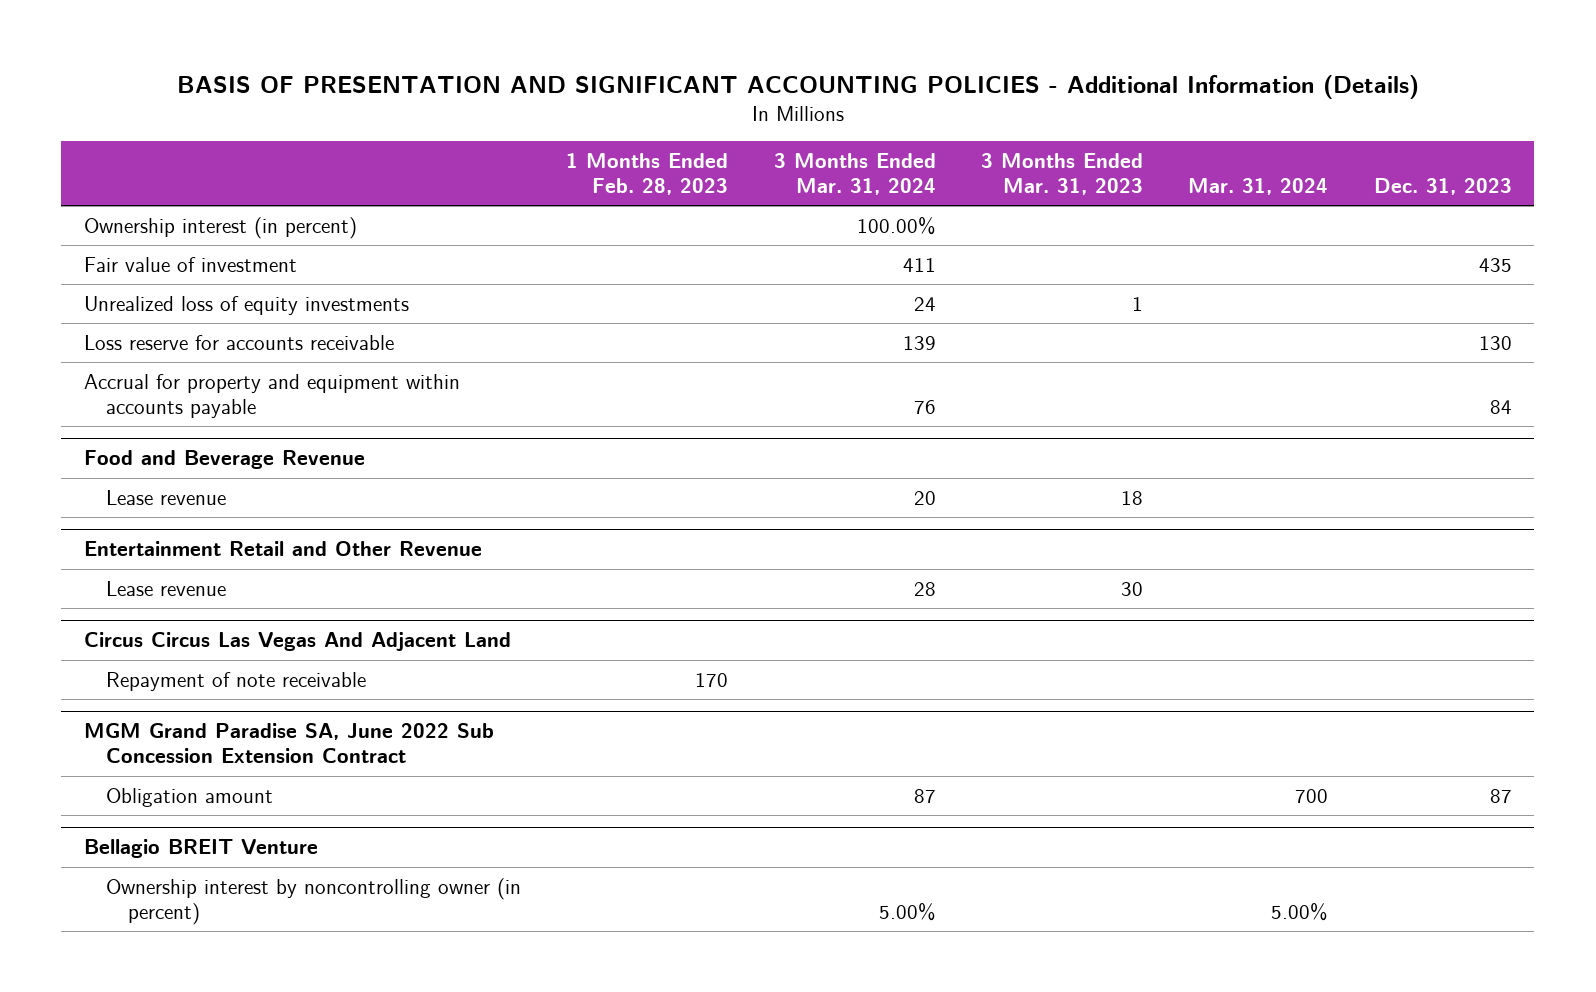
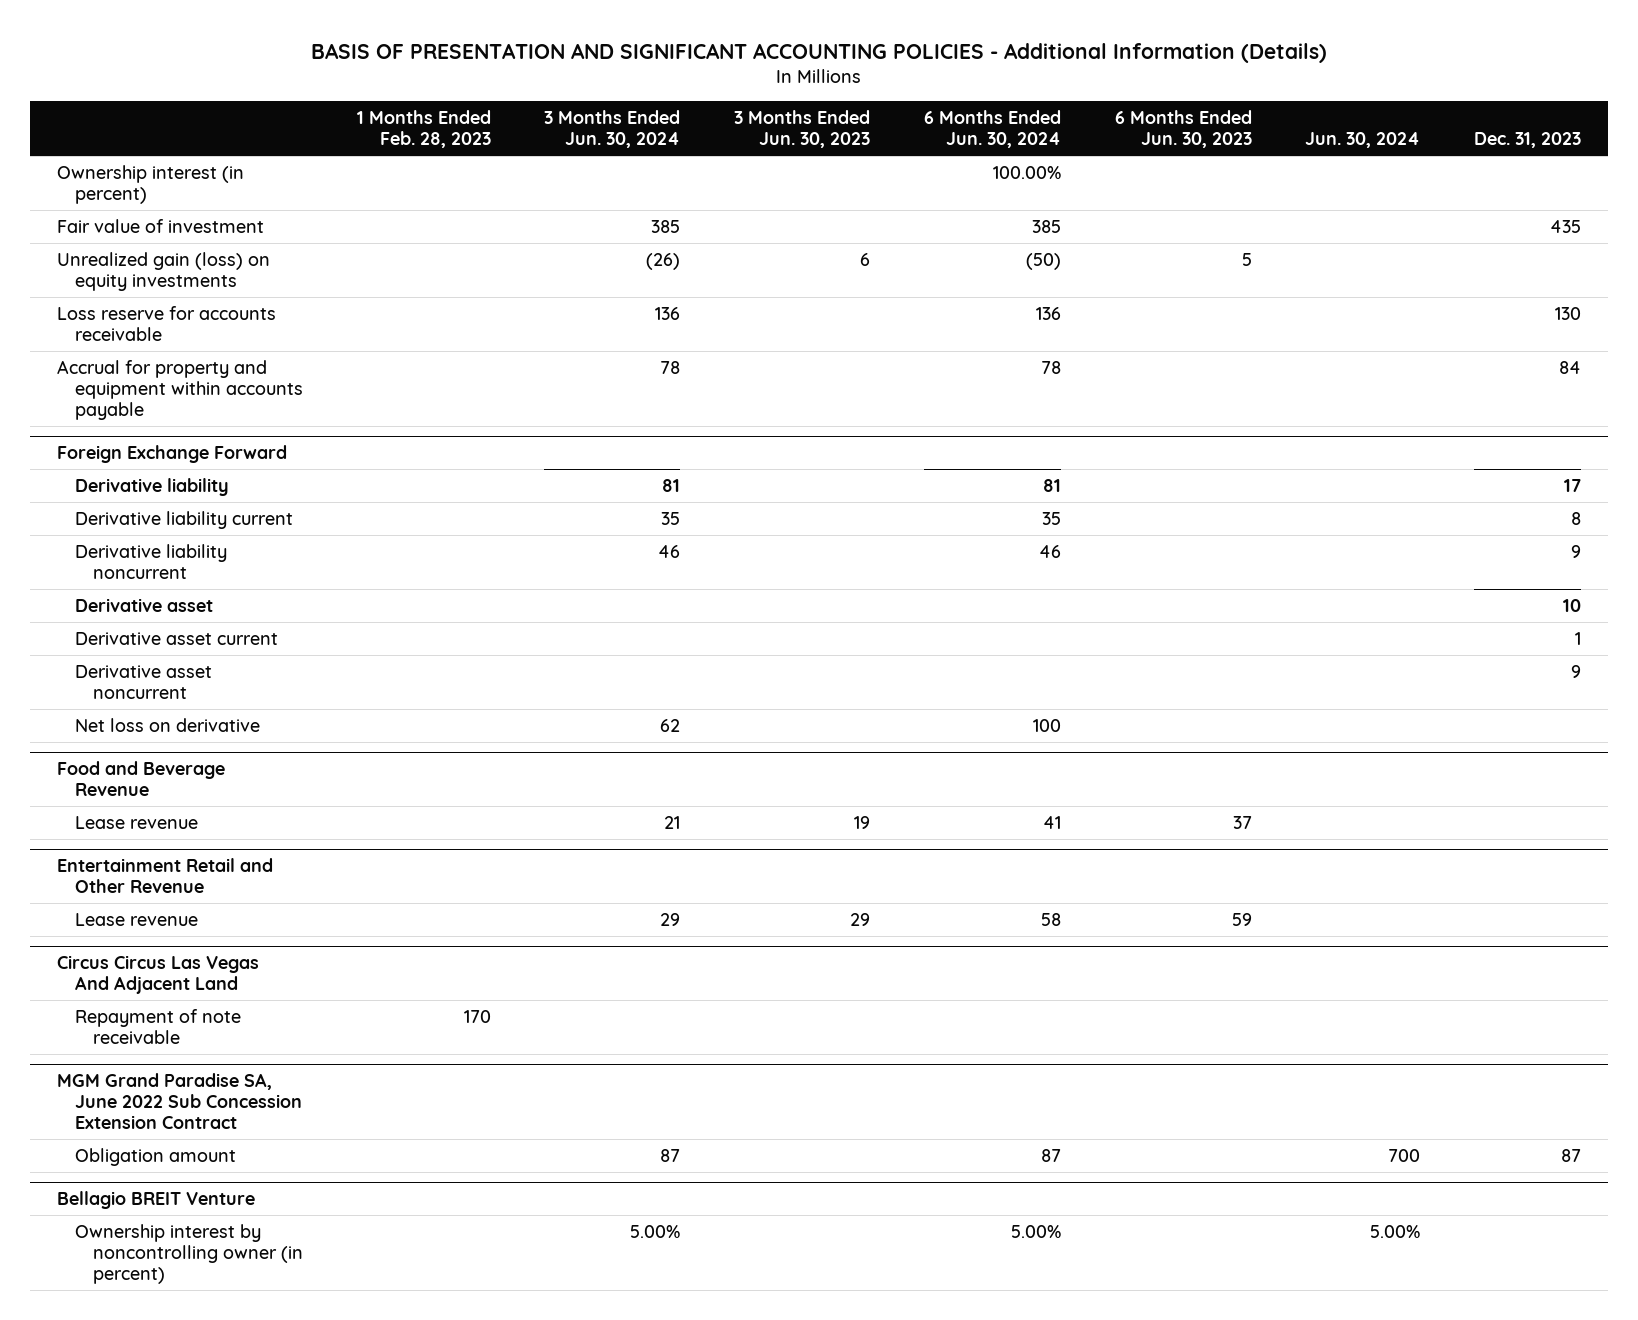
- | 1 Months Ended Feb. 28, 2023 | 3 Months Ended Mar. 31, 2024 | 3 Months Ended Mar. 31, 2023 | Mar. 31, 2024 | Dec. 31, 2023
+ | 1 Months Ended Feb. 28, 2023 | 3 Months Ended Jun. 30, 2024 | 3 Months Ended Jun. 30, 2023 | 6 Months Ended Jun. 30, 2024 | 6 Months Ended Jun. 30, 2023 | Jun. 30, 2024 | Dec. 31, 2023
- Unrealized loss of equity investments | | 24 | 1 | |
+ Unrealized gain (loss) on equity investments | | (26) | 6 | (50) | 5 | |
+ Foreign Exchange Forward
+ Derivative liability | | 81 | | 81 | | | 17
+ Derivative liability current | | 35 | | 35 | | | 8
+ Derivative liability noncurrent | | 46 | | 46 | | | 9
+ Derivative asset | | | | | | | 10
+ Derivative asset current | | | | | | | 1
+ Derivative asset noncurrent | | | | | | | 9
+ Net loss on derivative | | 62 | | 100 | | |

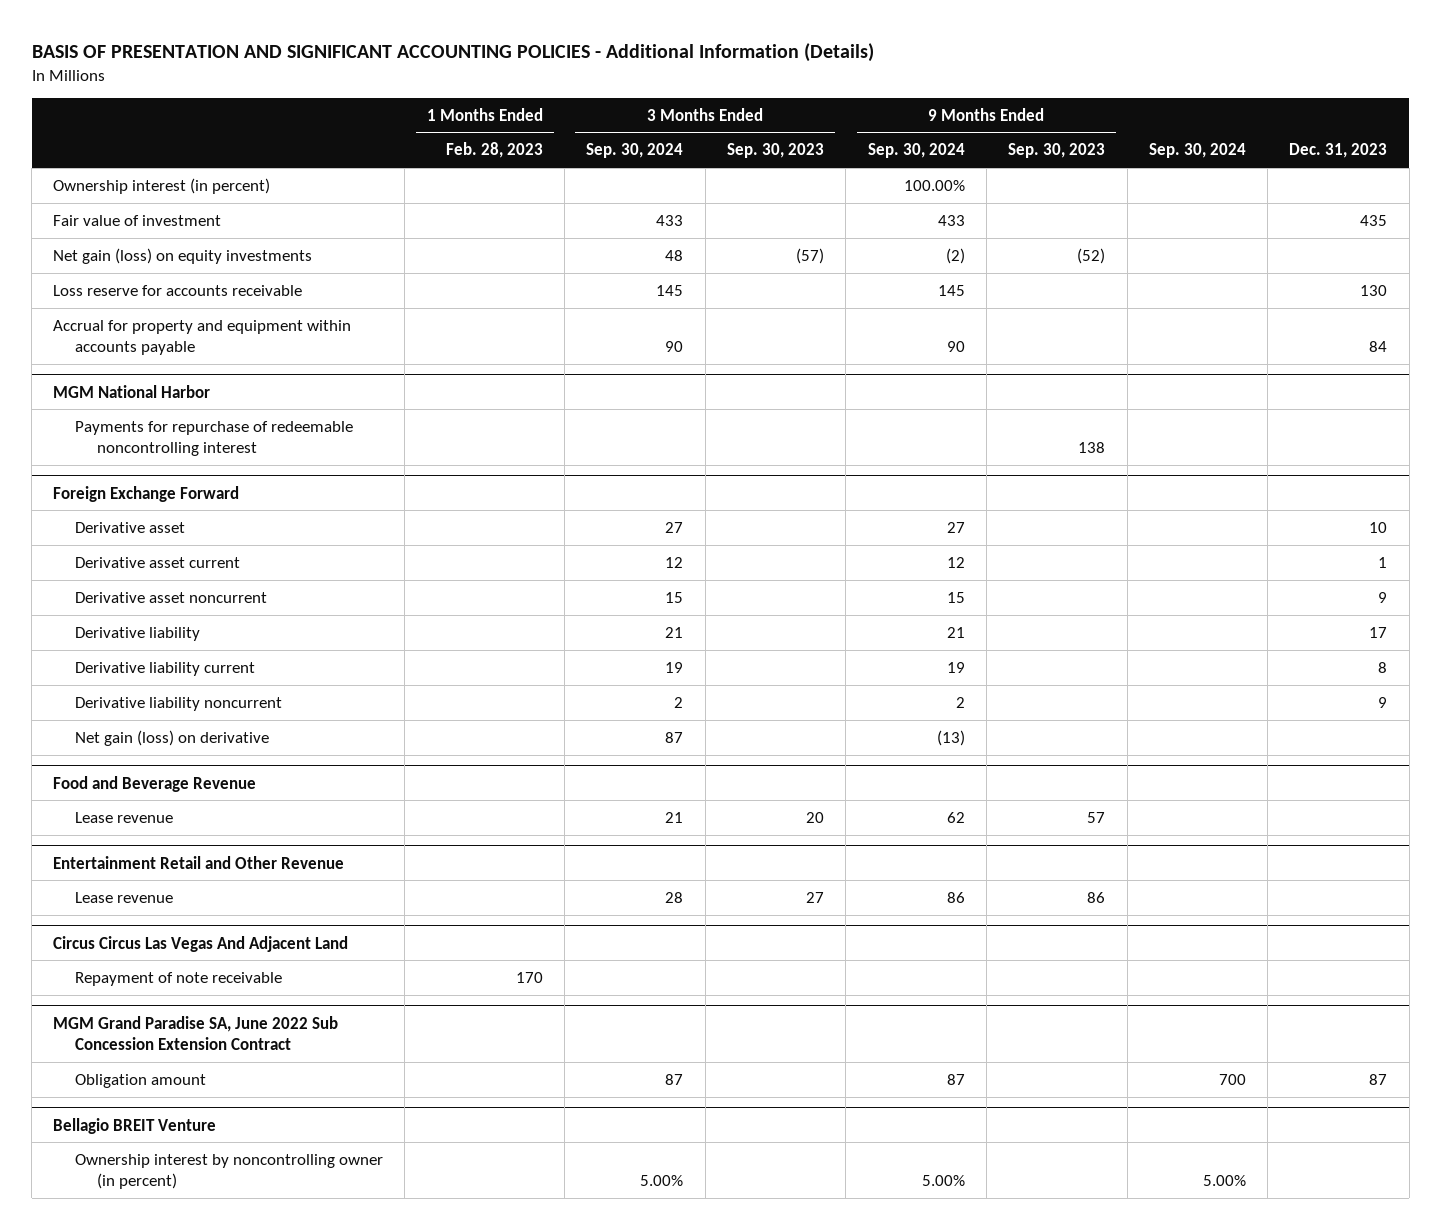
- | 1 Months Ended Feb. 28, 2023 | 3 Months Ended Jun. 30, 2024 | 3 Months Ended Jun. 30, 2023 | 6 Months Ended Jun. 30, 2024 | 6 Months Ended Jun. 30, 2023 | Jun. 30, 2024 | Dec. 31, 2023
+ | 1 Months Ended Feb. 28, 2023 | 3 Months Ended Sep. 30, 2024 | 3 Months Ended Sep. 30, 2023 | 9 Months Ended Sep. 30, 2024 | 9 Months Ended Sep. 30, 2023 | Sep. 30, 2024 | Dec. 31, 2023
- Unrealized gain (loss) on equity investments | | (26) | 6 | (50) | 5 | |
+ Net gain (loss) on equity investments | | 48 | (57) | (2) | (52) | |
+ MGM National Harbor
+ Payments for repurchase of redeemable noncontrolling interest | | | | | 138 | |
@ Foreign Exchange Forward
- Net loss on derivative | | 62 | | 100 | | |
moved down: Derivative liability | | 21 | | 21 | | | 17
moved down: Derivative liability current | | 19 | | 19 | | | 8
moved down: Derivative liability noncurrent | | 2 | | 2 | | | 9
+ Net gain (loss) on derivative | | 87 | | (13) | | |

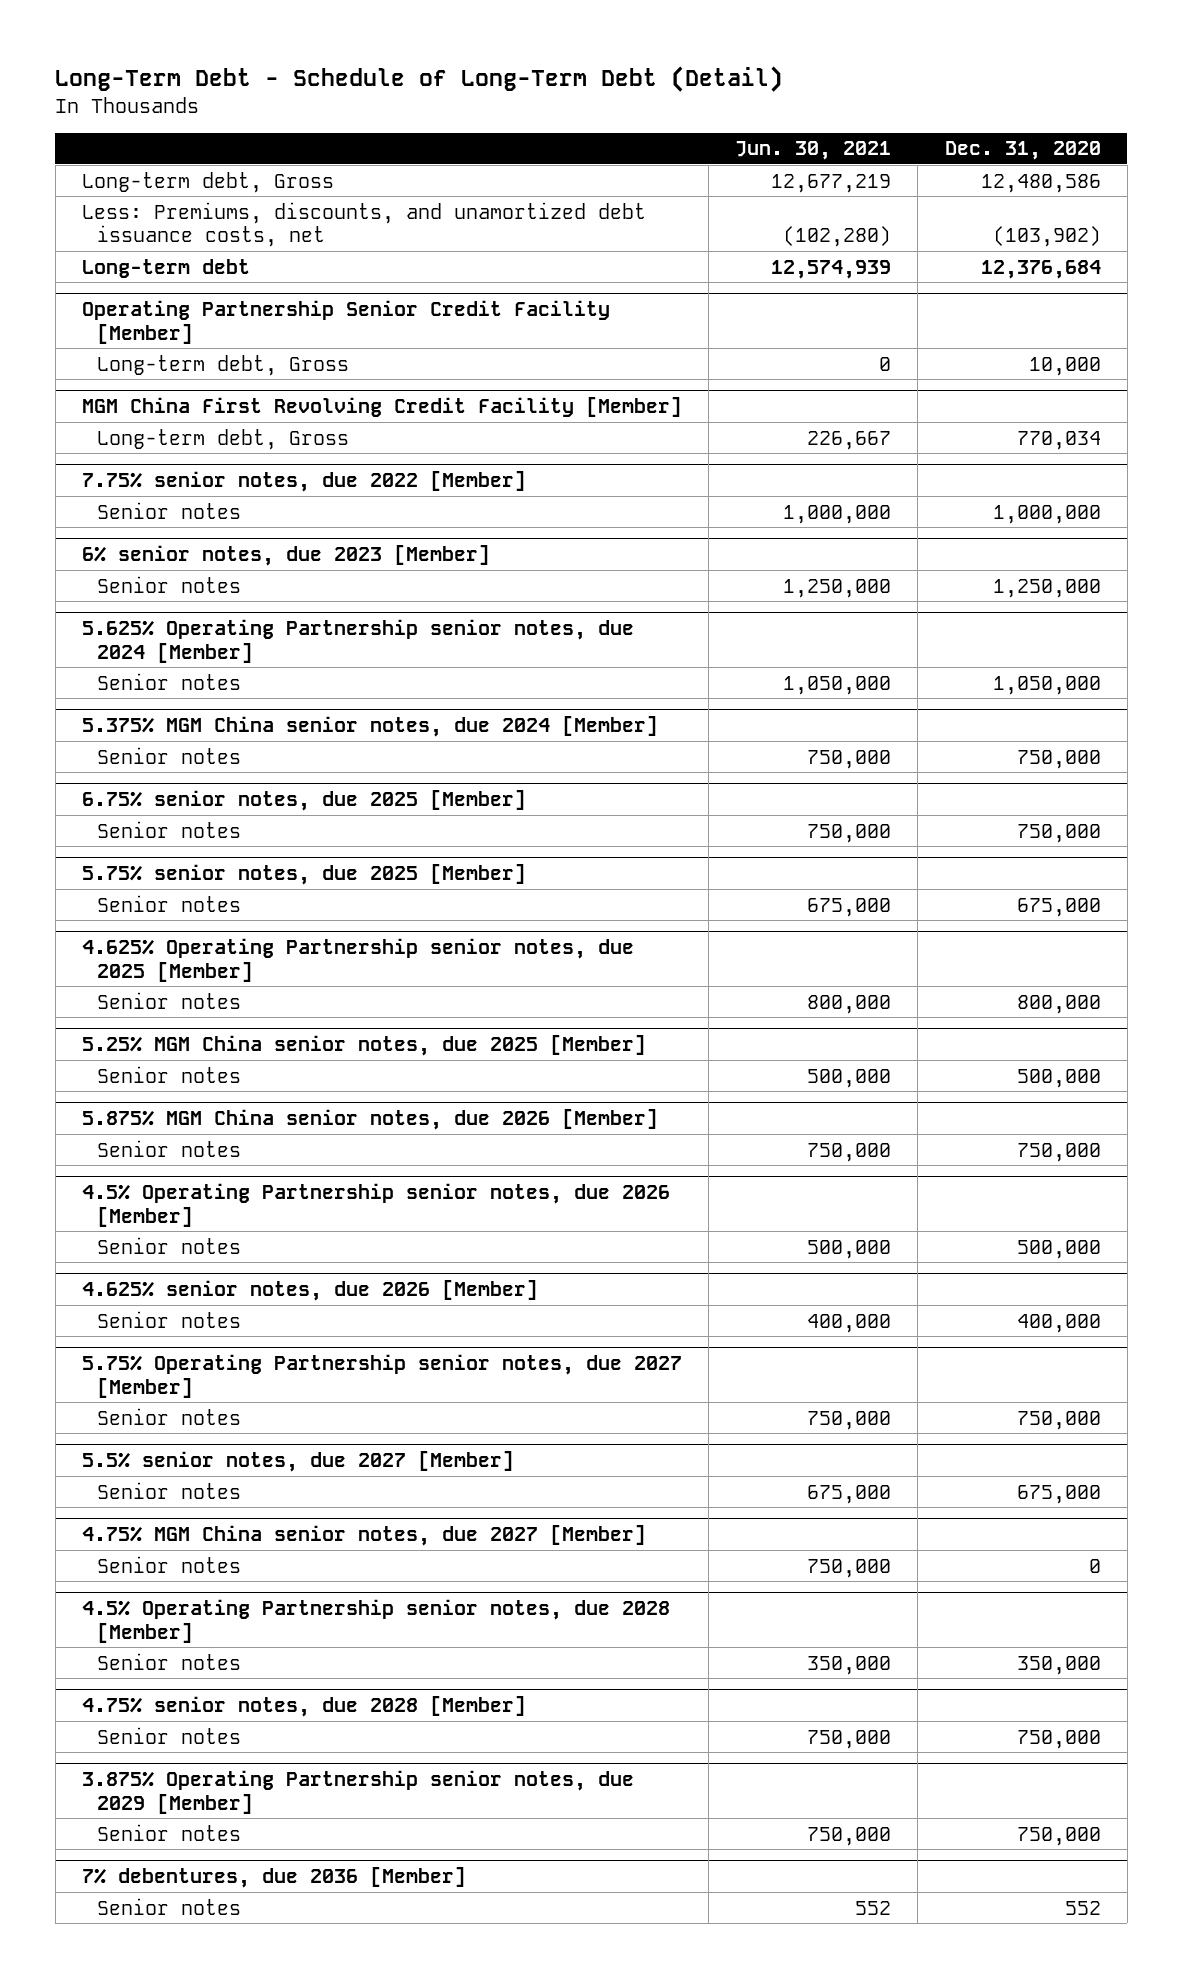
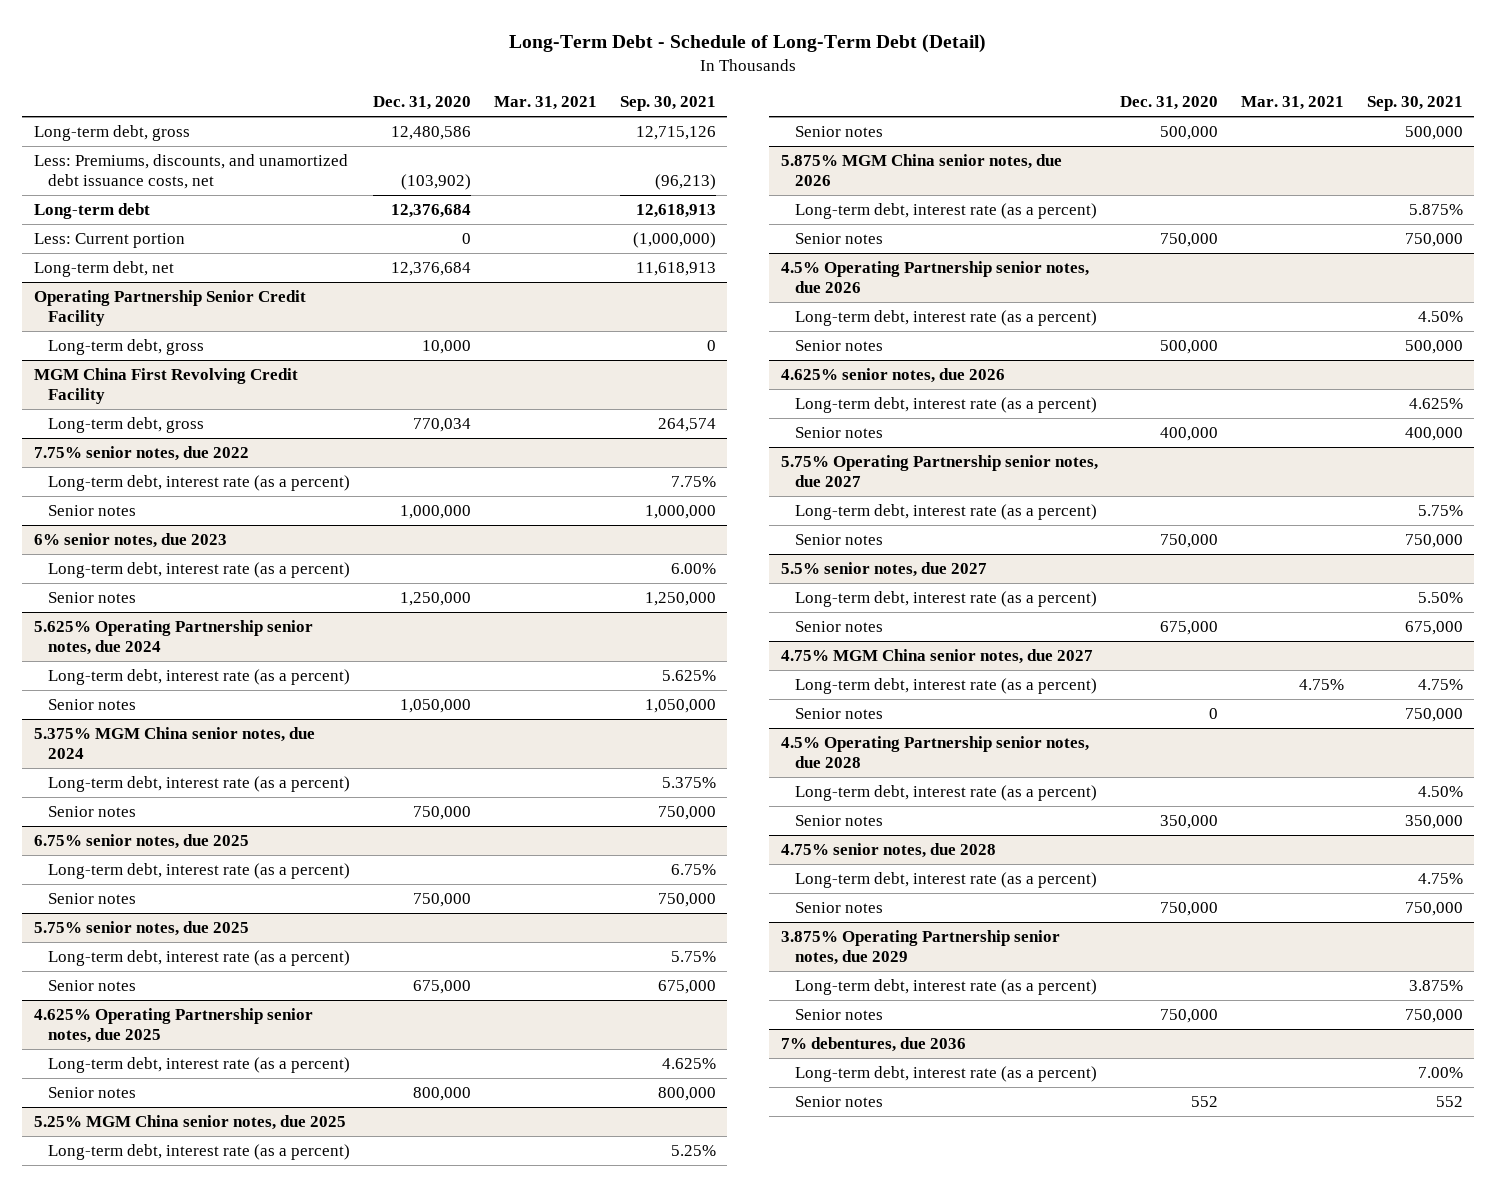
- | Jun. 30, 2021 | Dec. 31, 2020
+ | Dec. 31, 2020 | Mar. 31, 2021 | Sep. 30, 2021
- Long-term debt, Gross | 12,677,219 | 12,480,586
+ Long-term debt, gross | 12,480,586 | | 12,715,126
- Operating Partnership Senior Credit Facility [Member]
- Long-term debt, Gross | 0 | 10,000
- MGM China First Revolving Credit Facility [Member]
- Long-term debt, Gross | 226,667 | 770,034
- 7.75% senior notes, due 2022 [Member]
+ Less: Current portion | 0 | | (1,000,000)
+ Long-term debt, net | 12,376,684 | | 11,618,913
+ Operating Partnership Senior Credit Facility
+ Long-term debt, gross | 10,000 | | 0
+ MGM China First Revolving Credit Facility
+ Long-term debt, gross | 770,034 | | 264,574
+ 7.75% senior notes, due 2022
+ Long-term debt, interest rate (as a percent) | | | 7.75%
- 6% senior notes, due 2023 [Member]
+ 6% senior notes, due 2023
+ Long-term debt, interest rate (as a percent) | | | 6.00%
- 5.625% Operating Partnership senior notes, due 2024 [Member]
+ 5.625% Operating Partnership senior notes, due 2024
+ Long-term debt, interest rate (as a percent) | | | 5.625%
- 5.375% MGM China senior notes, due 2024 [Member]
+ 5.375% MGM China senior notes, due 2024
+ Long-term debt, interest rate (as a percent) | | | 5.375%
- 6.75% senior notes, due 2025 [Member]
+ 6.75% senior notes, due 2025
+ Long-term debt, interest rate (as a percent) | | | 6.75%
- 5.75% senior notes, due 2025 [Member]
+ 5.75% senior notes, due 2025
+ Long-term debt, interest rate (as a percent) | | | 5.75%
- 4.625% Operating Partnership senior notes, due 2025 [Member]
+ 4.625% Operating Partnership senior notes, due 2025
+ Long-term debt, interest rate (as a percent) | | | 4.625%
- 5.25% MGM China senior notes, due 2025 [Member]
+ 5.25% MGM China senior notes, due 2025
+ Long-term debt, interest rate (as a percent) | | | 5.25%
- 5.875% MGM China senior notes, due 2026 [Member]
+ 5.875% MGM China senior notes, due 2026
+ Long-term debt, interest rate (as a percent) | | | 5.875%
- 4.5% Operating Partnership senior notes, due 2026 [Member]
+ 4.5% Operating Partnership senior notes, due 2026
+ Long-term debt, interest rate (as a percent) | | | 4.50%
- 4.625% senior notes, due 2026 [Member]
+ 4.625% senior notes, due 2026
+ Long-term debt, interest rate (as a percent) | | | 4.625%
- 5.75% Operating Partnership senior notes, due 2027 [Member]
+ 5.75% Operating Partnership senior notes, due 2027
+ Long-term debt, interest rate (as a percent) | | | 5.75%
- 5.5% senior notes, due 2027 [Member]
+ 5.5% senior notes, due 2027
+ Long-term debt, interest rate (as a percent) | | | 5.50%
- 4.75% MGM China senior notes, due 2027 [Member]
+ 4.75% MGM China senior notes, due 2027
+ Long-term debt, interest rate (as a percent) | | 4.75% | 4.75%
- 4.5% Operating Partnership senior notes, due 2028 [Member]
+ 4.5% Operating Partnership senior notes, due 2028
+ Long-term debt, interest rate (as a percent) | | | 4.50%
- 4.75% senior notes, due 2028 [Member]
+ 4.75% senior notes, due 2028
+ Long-term debt, interest rate (as a percent) | | | 4.75%
- 3.875% Operating Partnership senior notes, due 2029 [Member]
+ 3.875% Operating Partnership senior notes, due 2029
+ Long-term debt, interest rate (as a percent) | | | 3.875%
- 7% debentures, due 2036 [Member]
+ 7% debentures, due 2036
+ Long-term debt, interest rate (as a percent) | | | 7.00%

